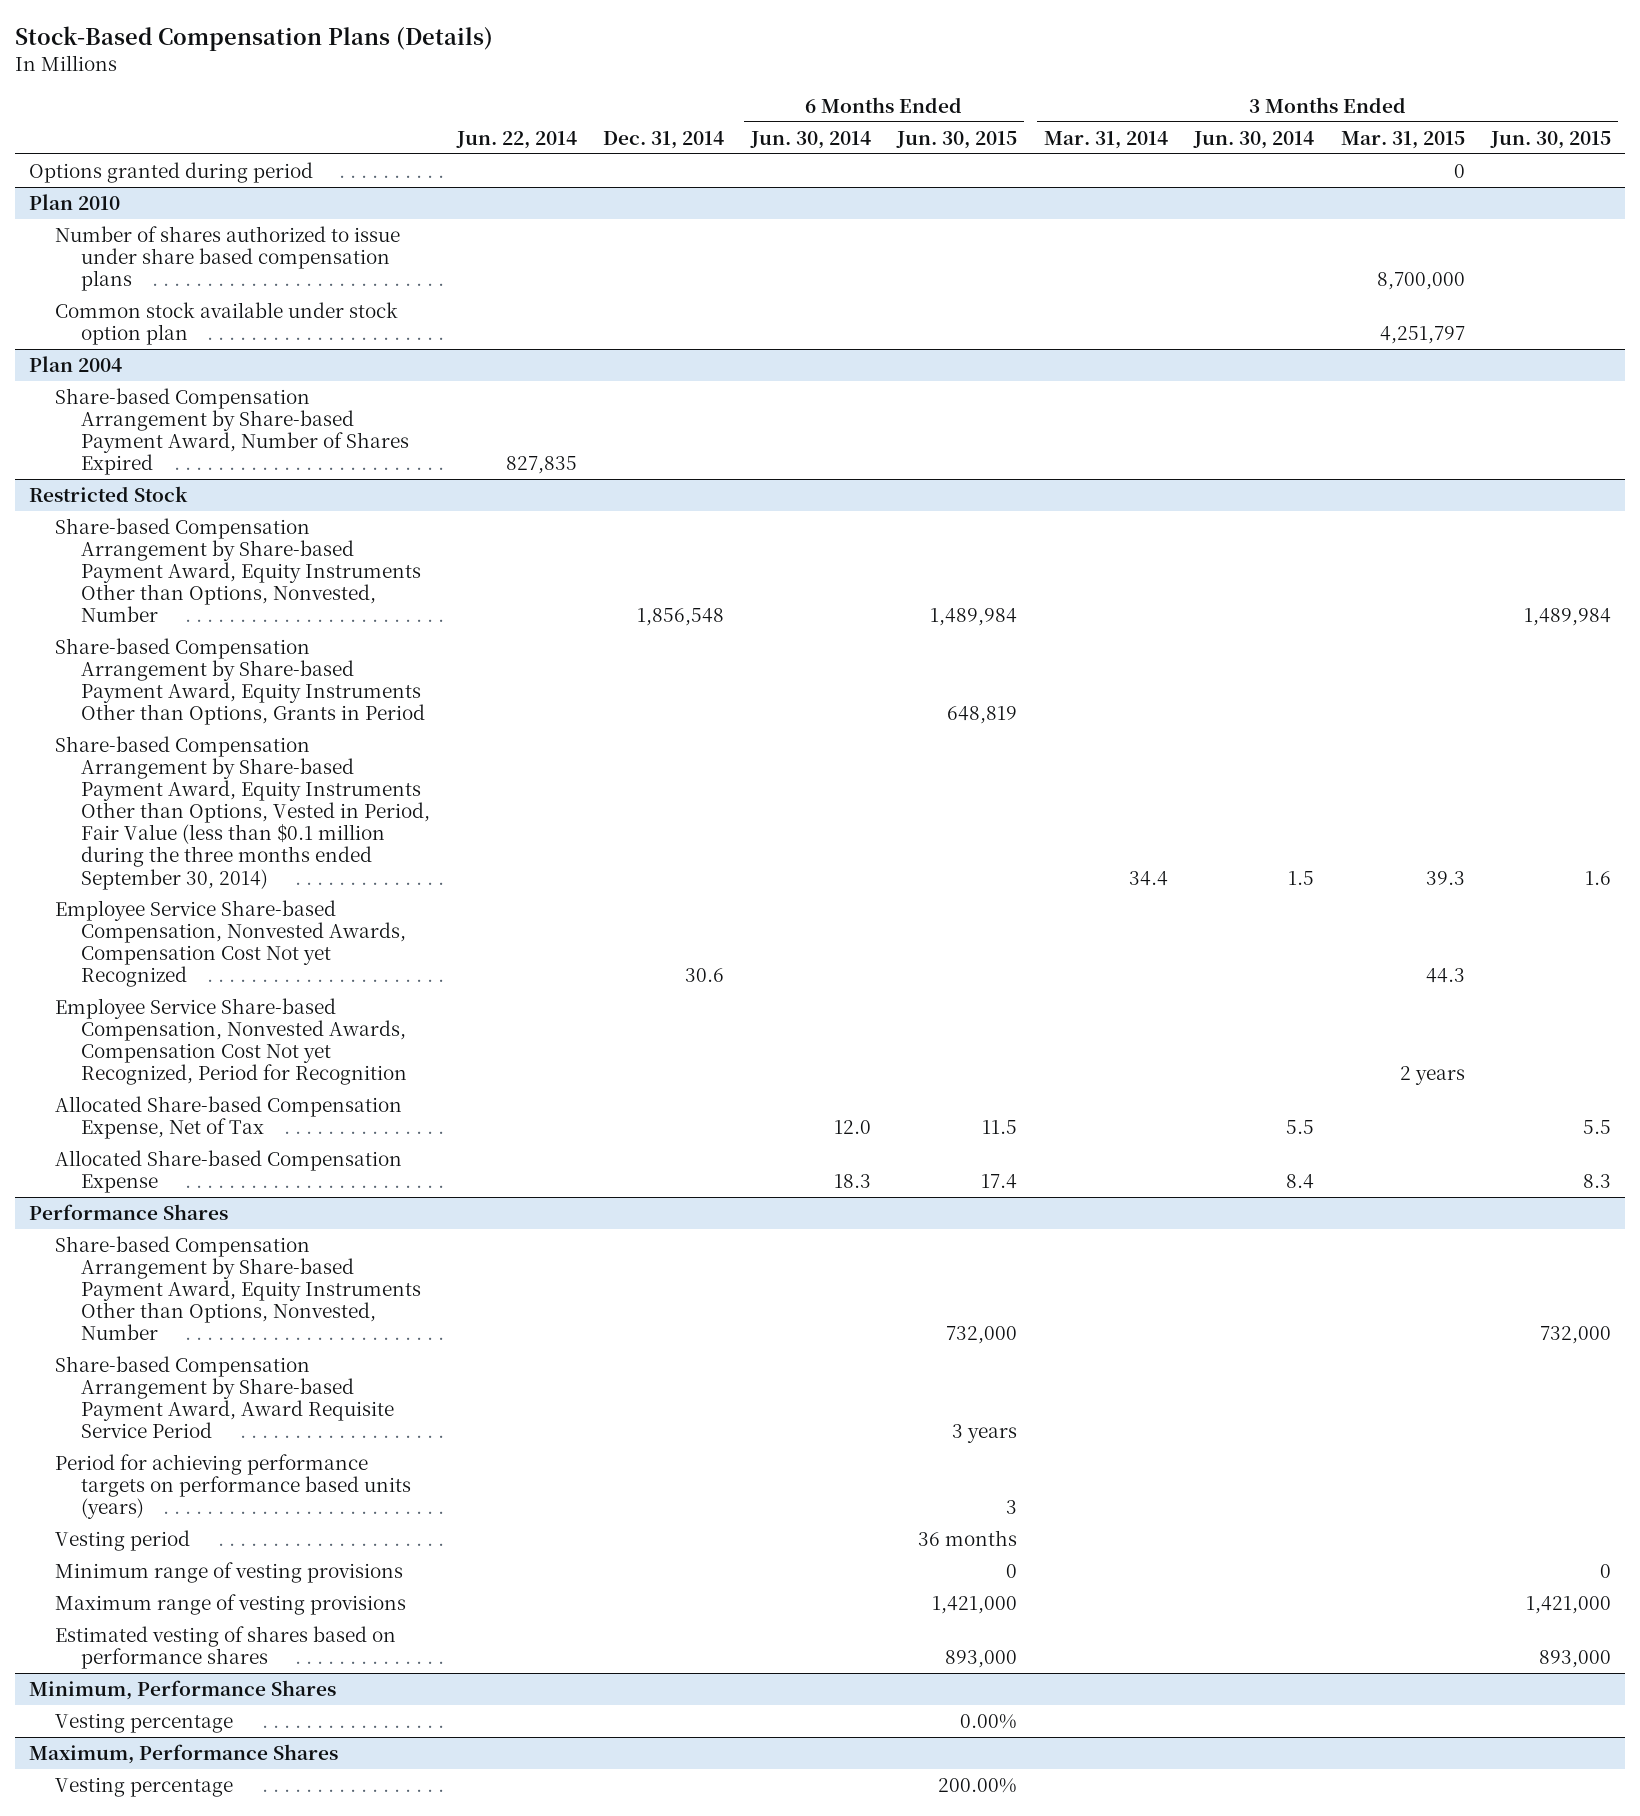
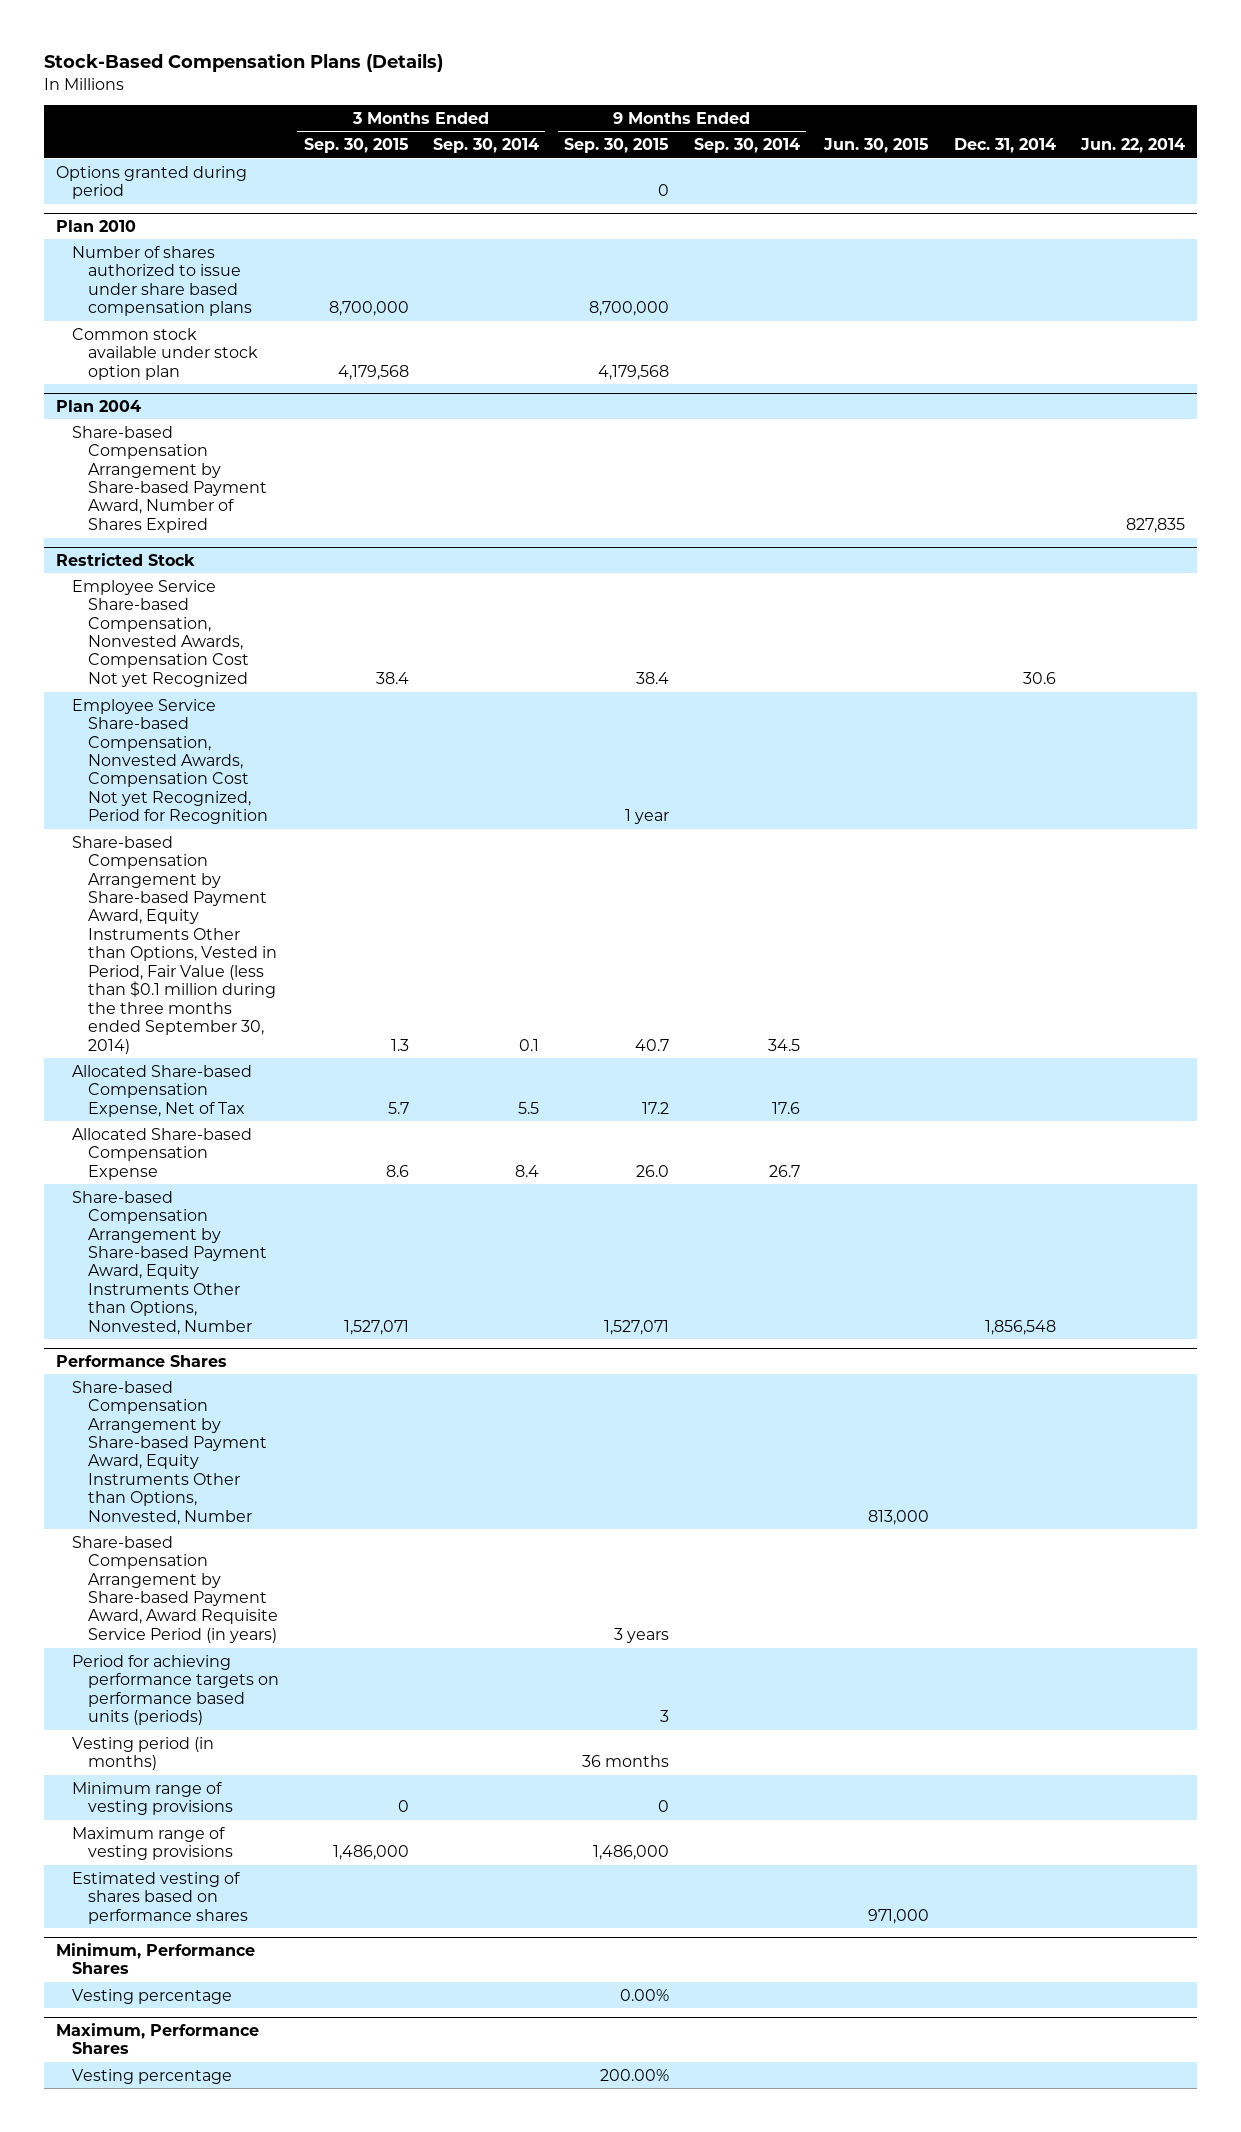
- | Jun. 22, 2014 | Dec. 31, 2014 | 6 Months Ended Jun. 30, 2014 | 6 Months Ended Jun. 30, 2015 | 3 Months Ended Mar. 31, 2014 | 3 Months Ended Jun. 30, 2014 | 3 Months Ended Mar. 31, 2015 | 3 Months Ended Jun. 30, 2015
+ | 3 Months Ended Sep. 30, 2015 | 3 Months Ended Sep. 30, 2014 | 9 Months Ended Sep. 30, 2015 | 9 Months Ended Sep. 30, 2014 | Jun. 30, 2015 | Dec. 31, 2014 | Jun. 22, 2014
@ Restricted Stock
- Share-based Compensation Arrangement by Share-based Payment Award, Equity Instruments Other than Options, Grants in Period | | | | 648,819 | | | |
moved down: Share-based Compensation Arrangement by Share-based Payment Award, Equity Instruments Other than Options, Vested in Period, Fair Value (less than $0.1 million during the three months ended September 30, 2014) | 1.3 | 0.1 | 40.7 | 34.5 | | |
moved down: Share-based Compensation Arrangement by Share-based Payment Award, Equity Instruments Other than Options, Nonvested, Number | 1,527,071 | | 1,527,071 | | | 1,856,548 |
@ Performance Shares
- Share-based Compensation Arrangement by Share-based Payment Award, Award Requisite Service Period | | | | 3 years | | | |
- Period for achieving performance targets on performance based units (years) | | | | 3 | | | |
- Vesting period | | | | 36 months | | | |
+ Share-based Compensation Arrangement by Share-based Payment Award, Award Requisite Service Period (in years) | | | 3 years | | | |
+ Period for achieving performance targets on performance based units (periods) | | | 3 | | | |
+ Vesting period (in months) | | | 36 months | | | |

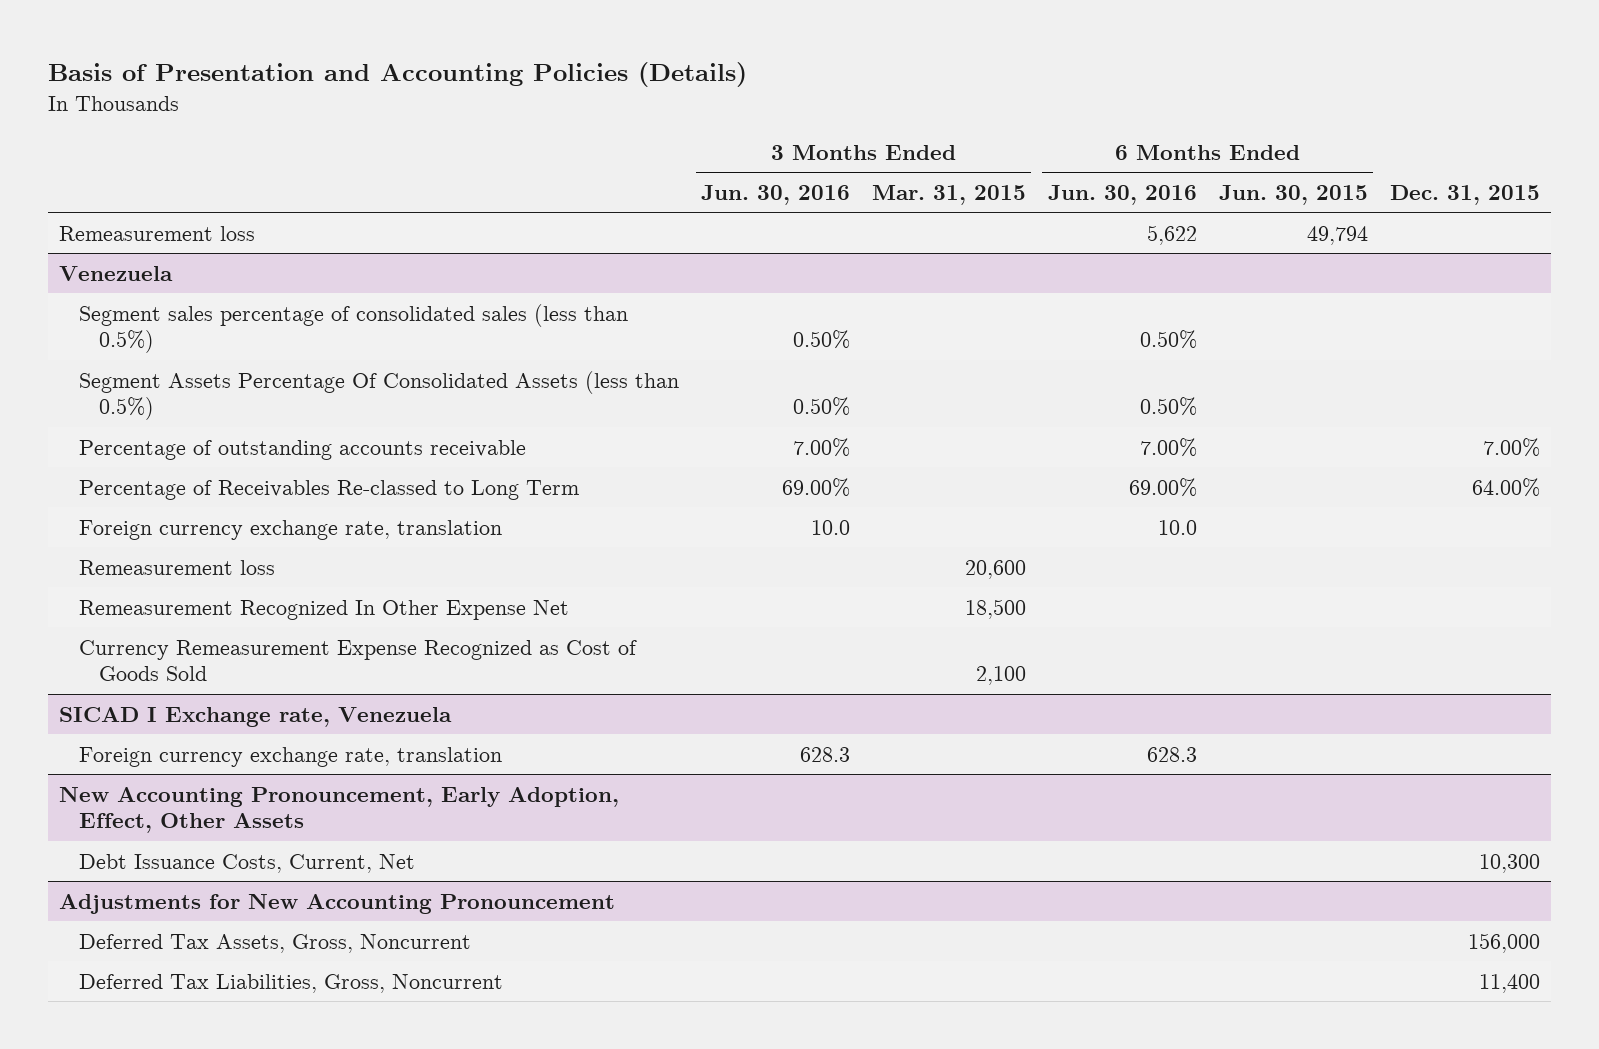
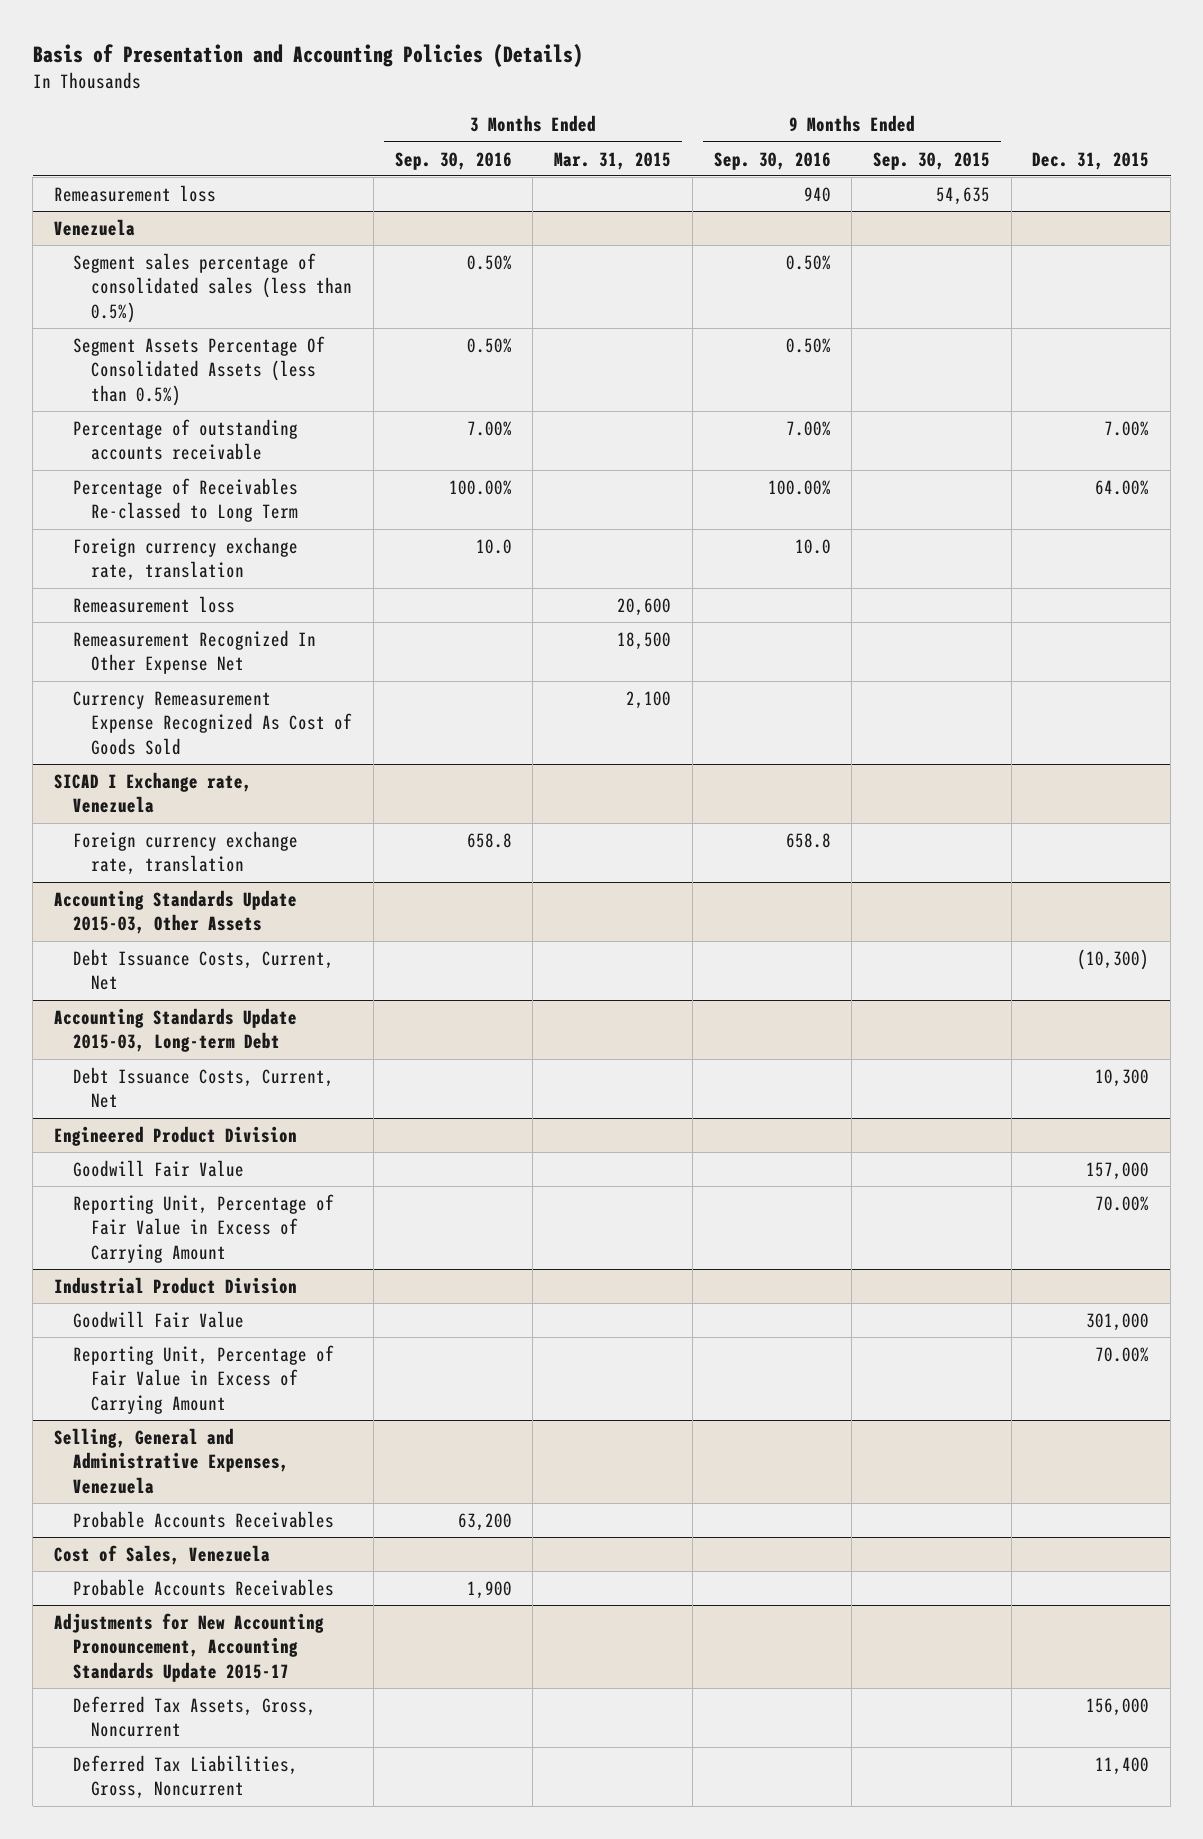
- | 3 Months Ended Jun. 30, 2016 | 3 Months Ended Mar. 31, 2015 | 6 Months Ended Jun. 30, 2016 | 6 Months Ended Jun. 30, 2015 | Dec. 31, 2015
+ | 3 Months Ended Sep. 30, 2016 | 3 Months Ended Mar. 31, 2015 | 9 Months Ended Sep. 30, 2016 | 9 Months Ended Sep. 30, 2015 | Dec. 31, 2015
@ Venezuela
- Currency Remeasurement Expense Recognized as Cost of Goods Sold | | 2,100 | | |
+ Currency Remeasurement Expense Recognized As Cost of Goods Sold | | 2,100 | | |
- New Accounting Pronouncement, Early Adoption, Effect, Other Assets
+ Accounting Standards Update 2015-03, Other Assets
+ Debt Issuance Costs, Current, Net | | | | | (10,300)
+ Accounting Standards Update 2015-03, Long-term Debt
- Adjustments for New Accounting Pronouncement
+ Engineered Product Division
+ Goodwill Fair Value | | | | | 157,000
+ Reporting Unit, Percentage of Fair Value in Excess of Carrying Amount | | | | | 70.00%
+ Industrial Product Division
+ Goodwill Fair Value | | | | | 301,000
+ Reporting Unit, Percentage of Fair Value in Excess of Carrying Amount | | | | | 70.00%
+ Selling, General and Administrative Expenses, Venezuela
+ Probable Accounts Receivables | 63,200 | | | |
+ Cost of Sales, Venezuela
+ Probable Accounts Receivables | 1,900 | | | |
+ Adjustments for New Accounting Pronouncement, Accounting Standards Update 2015-17

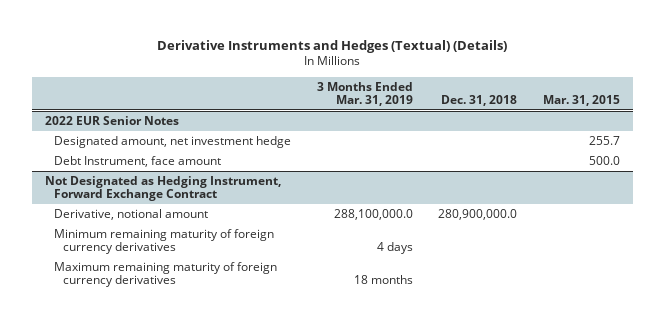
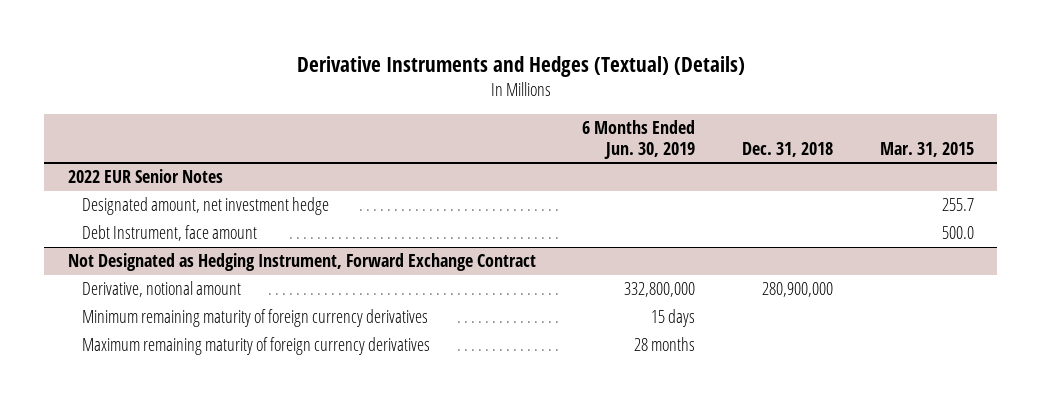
- | 3 Months Ended Mar. 31, 2019 | Dec. 31, 2018 | Mar. 31, 2015
+ | 6 Months Ended Jun. 30, 2019 | Dec. 31, 2018 | Mar. 31, 2015
@ Not Designated as Hedging Instrument, Forward Exchange Contract
- Derivative, notional amount | 288,100,000.0 | 280,900,000.0 |
+ Derivative, notional amount | 332,800,000 | 280,900,000 |

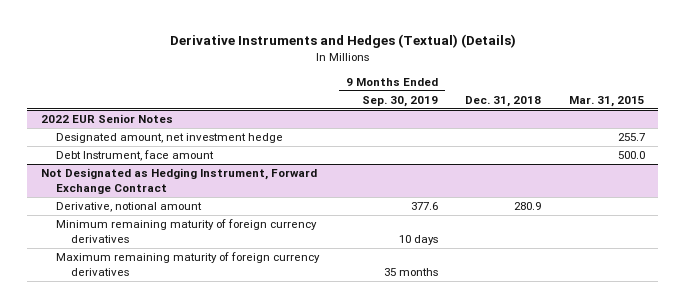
- | 6 Months Ended Jun. 30, 2019 | Dec. 31, 2018 | Mar. 31, 2015
+ | 9 Months Ended Sep. 30, 2019 | Dec. 31, 2018 | Mar. 31, 2015
@ Not Designated as Hedging Instrument, Forward Exchange Contract
- Derivative, notional amount | 332,800,000 | 280,900,000 |
+ Derivative, notional amount | 377.6 | 280.9 |

